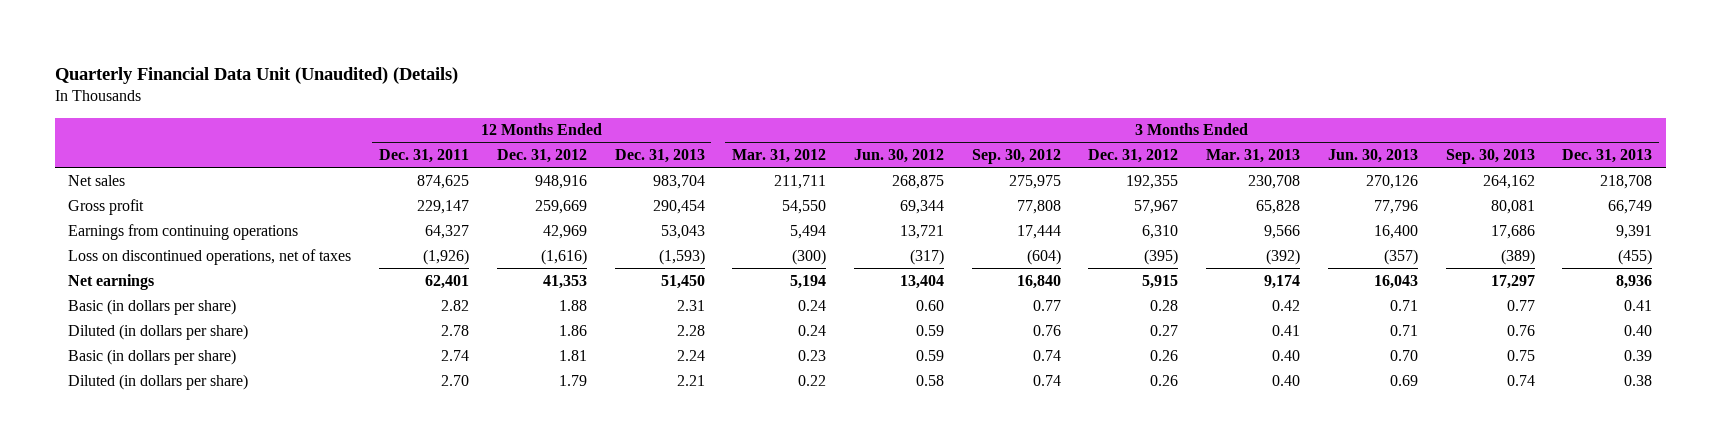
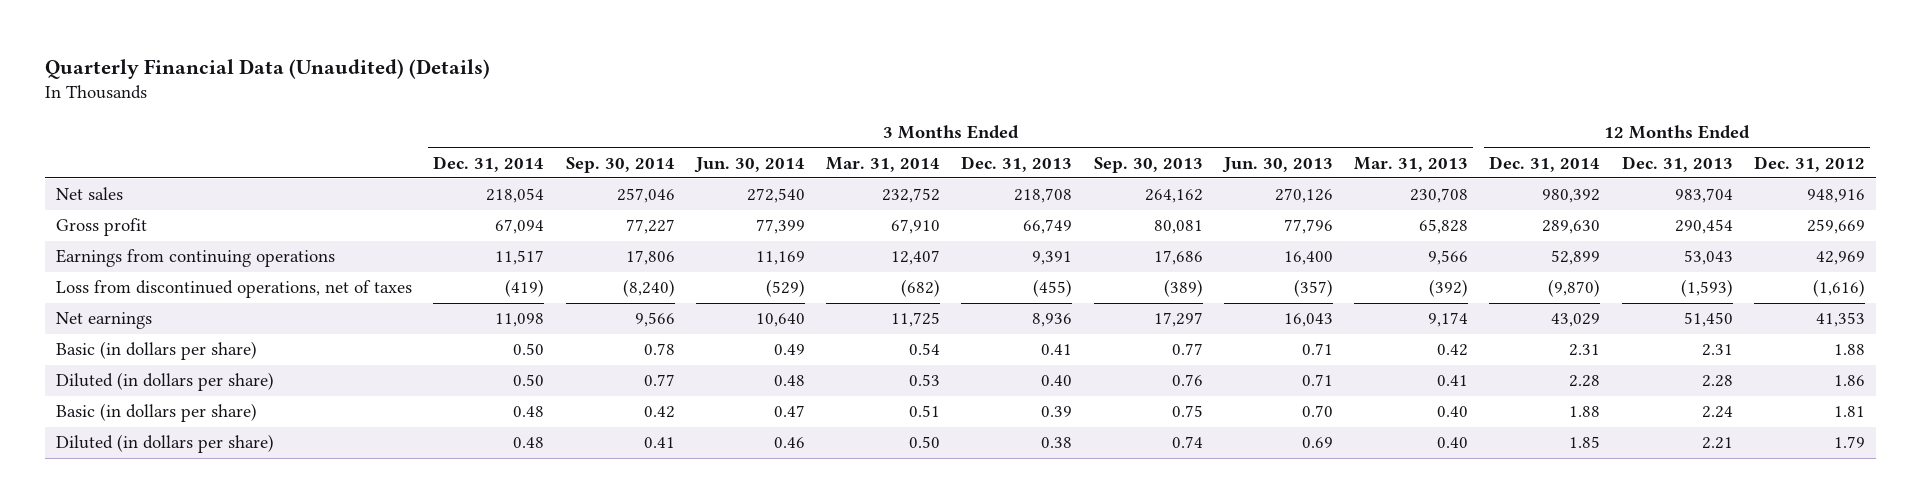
- Quarterly Financial Data Unit (Unaudited) (Details)
+ Quarterly Financial Data (Unaudited) (Details)
- | 12 Months Ended Dec. 31, 2011 | 12 Months Ended Dec. 31, 2012 | 12 Months Ended Dec. 31, 2013 | 3 Months Ended Mar. 31, 2012 | 3 Months Ended Jun. 30, 2012 | 3 Months Ended Sep. 30, 2012 | 3 Months Ended Dec. 31, 2012 | 3 Months Ended Mar. 31, 2013 | 3 Months Ended Jun. 30, 2013 | 3 Months Ended Sep. 30, 2013 | 3 Months Ended Dec. 31, 2013
+ | 3 Months Ended Dec. 31, 2014 | 3 Months Ended Sep. 30, 2014 | 3 Months Ended Jun. 30, 2014 | 3 Months Ended Mar. 31, 2014 | 3 Months Ended Dec. 31, 2013 | 3 Months Ended Sep. 30, 2013 | 3 Months Ended Jun. 30, 2013 | 3 Months Ended Mar. 31, 2013 | 12 Months Ended Dec. 31, 2014 | 12 Months Ended Dec. 31, 2013 | 12 Months Ended Dec. 31, 2012
- Loss on discontinued operations, net of taxes | (1,926) | (1,616) | (1,593) | (300) | (317) | (604) | (395) | (392) | (357) | (389) | (455)
+ Loss from discontinued operations, net of taxes | (419) | (8,240) | (529) | (682) | (455) | (389) | (357) | (392) | (9,870) | (1,593) | (1,616)

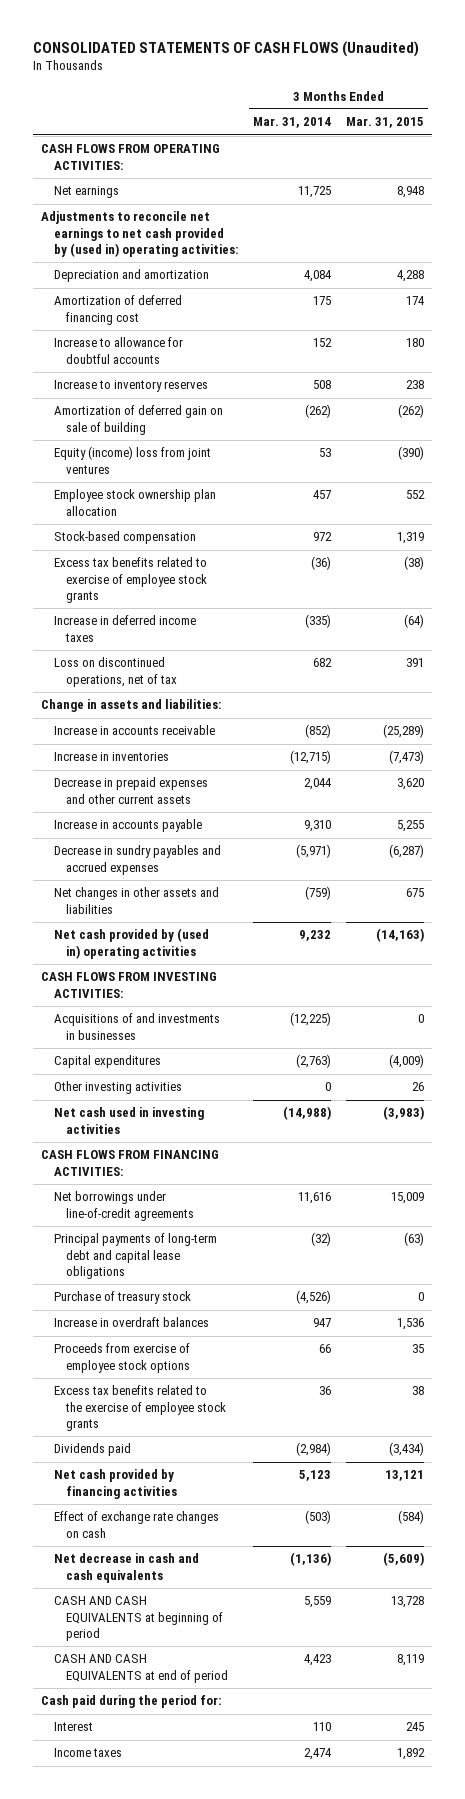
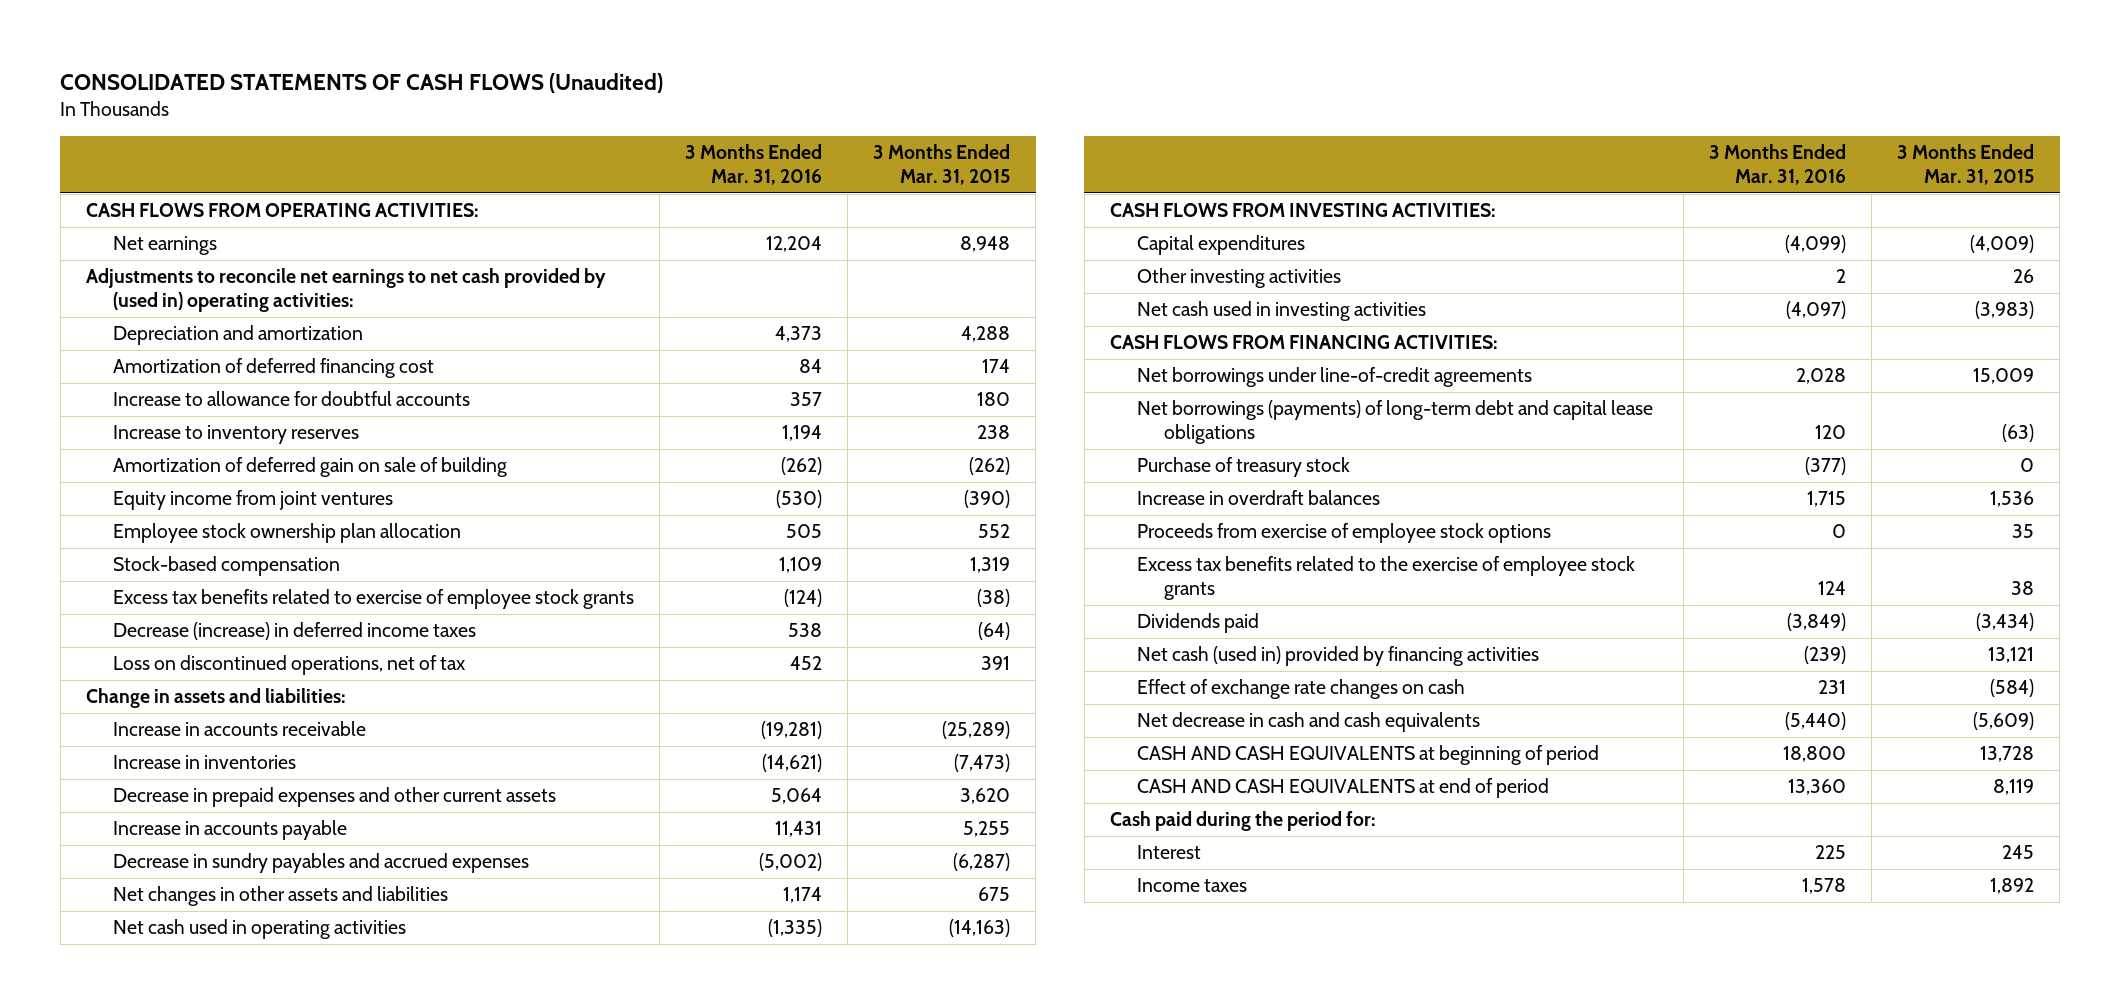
- | 3 Months Ended Mar. 31, 2014 | 3 Months Ended Mar. 31, 2015
+ | 3 Months Ended Mar. 31, 2016 | 3 Months Ended Mar. 31, 2015
- Equity (income) loss from joint ventures | 53 | (390)
+ Equity income from joint ventures | (530) | (390)
- Increase in deferred income taxes | (335) | (64)
+ Decrease (increase) in deferred income taxes | 538 | (64)
- Net cash provided by (used in) operating activities | 9,232 | (14,163)
+ Net cash used in operating activities | (1,335) | (14,163)
- Acquisitions of and investments in businesses | (12,225) | 0
- Principal payments of long-term debt and capital lease obligations | (32) | (63)
+ Net borrowings (payments) of long-term debt and capital lease obligations | 120 | (63)
- Net cash provided by financing activities | 5,123 | 13,121
+ Net cash (used in) provided by financing activities | (239) | 13,121

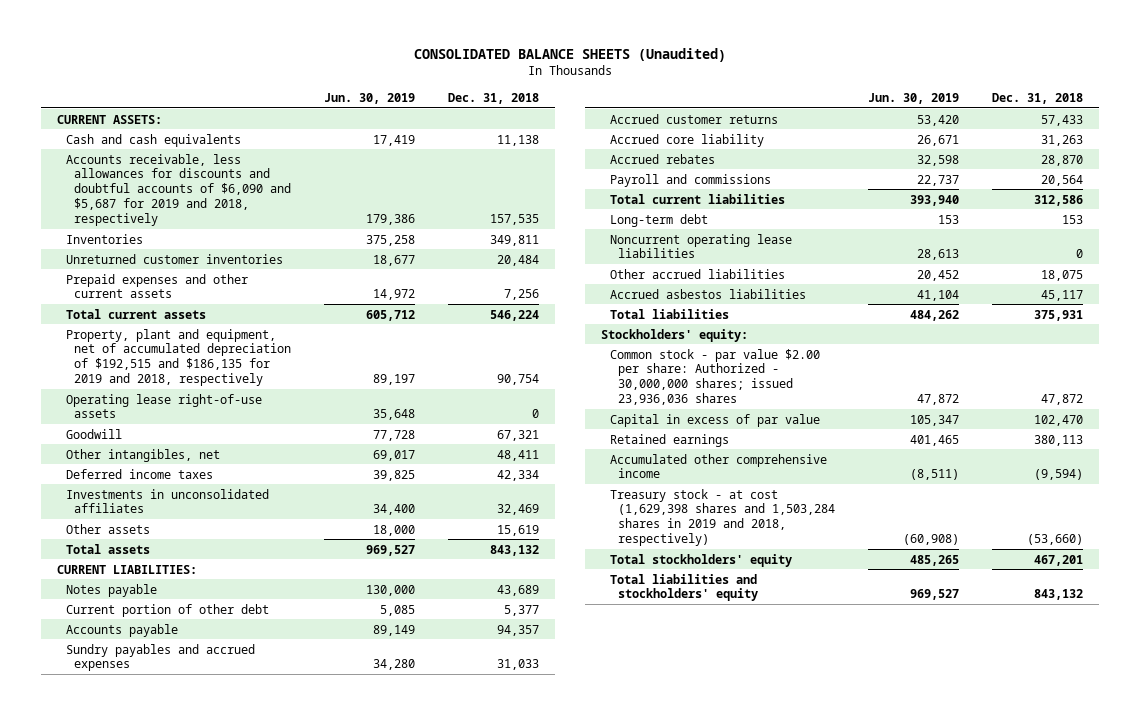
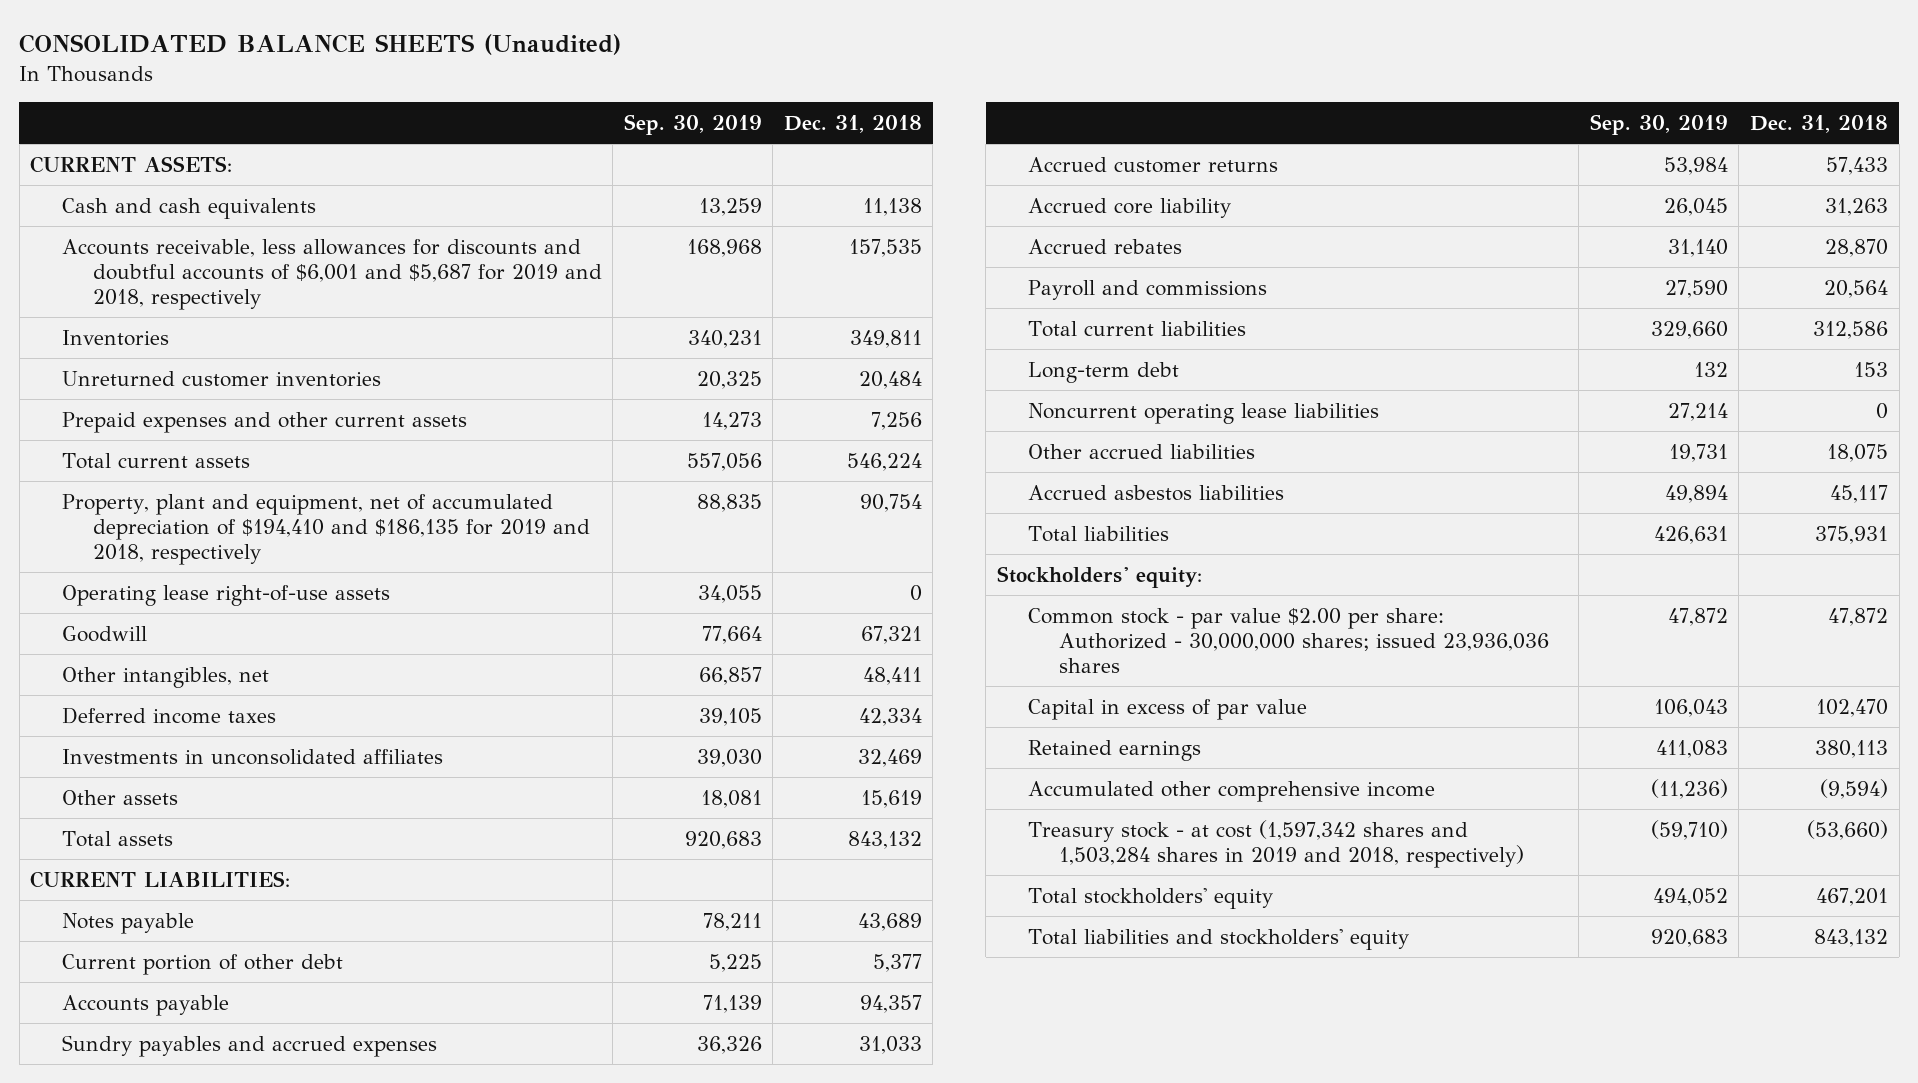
- | Jun. 30, 2019 | Dec. 31, 2018
+ | Sep. 30, 2019 | Dec. 31, 2018
- Accounts receivable, less allowances for discounts and doubtful accounts of $6,090 and $5,687 for 2019 and 2018, respectively | 179,386 | 157,535
+ Accounts receivable, less allowances for discounts and doubtful accounts of $6,001 and $5,687 for 2019 and 2018, respectively | 168,968 | 157,535
- Property, plant and equipment, net of accumulated depreciation of $192,515 and $186,135 for 2019 and 2018, respectively | 89,197 | 90,754
+ Property, plant and equipment, net of accumulated depreciation of $194,410 and $186,135 for 2019 and 2018, respectively | 88,835 | 90,754
- Treasury stock - at cost (1,629,398 shares and 1,503,284 shares in 2019 and 2018, respectively) | (60,908) | (53,660)
+ Treasury stock - at cost (1,597,342 shares and 1,503,284 shares in 2019 and 2018, respectively) | (59,710) | (53,660)

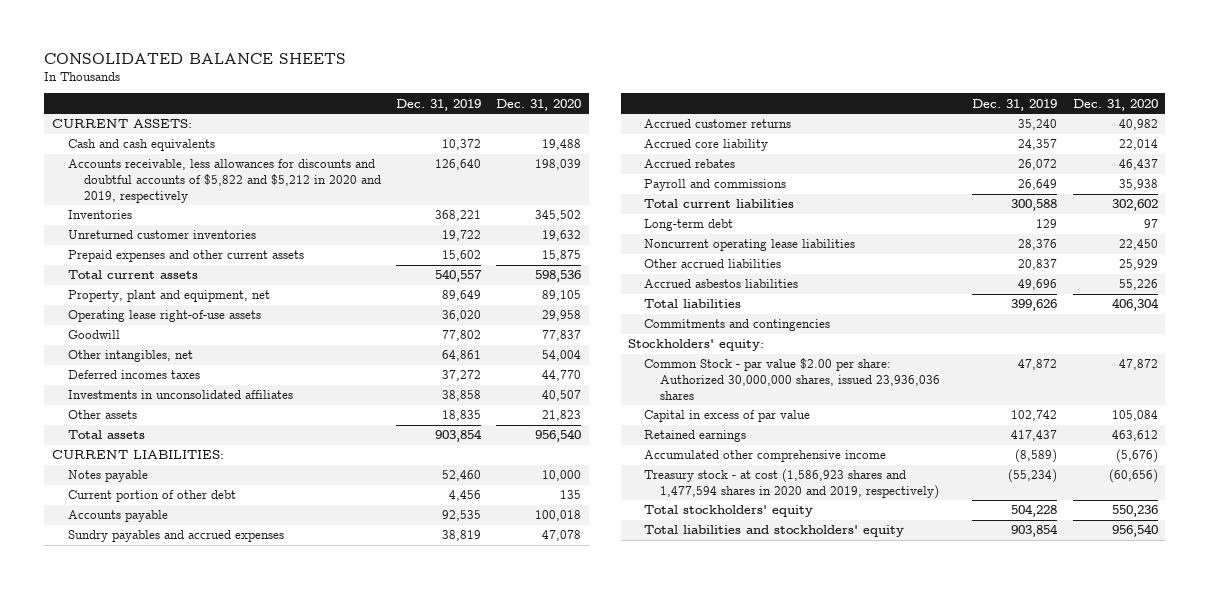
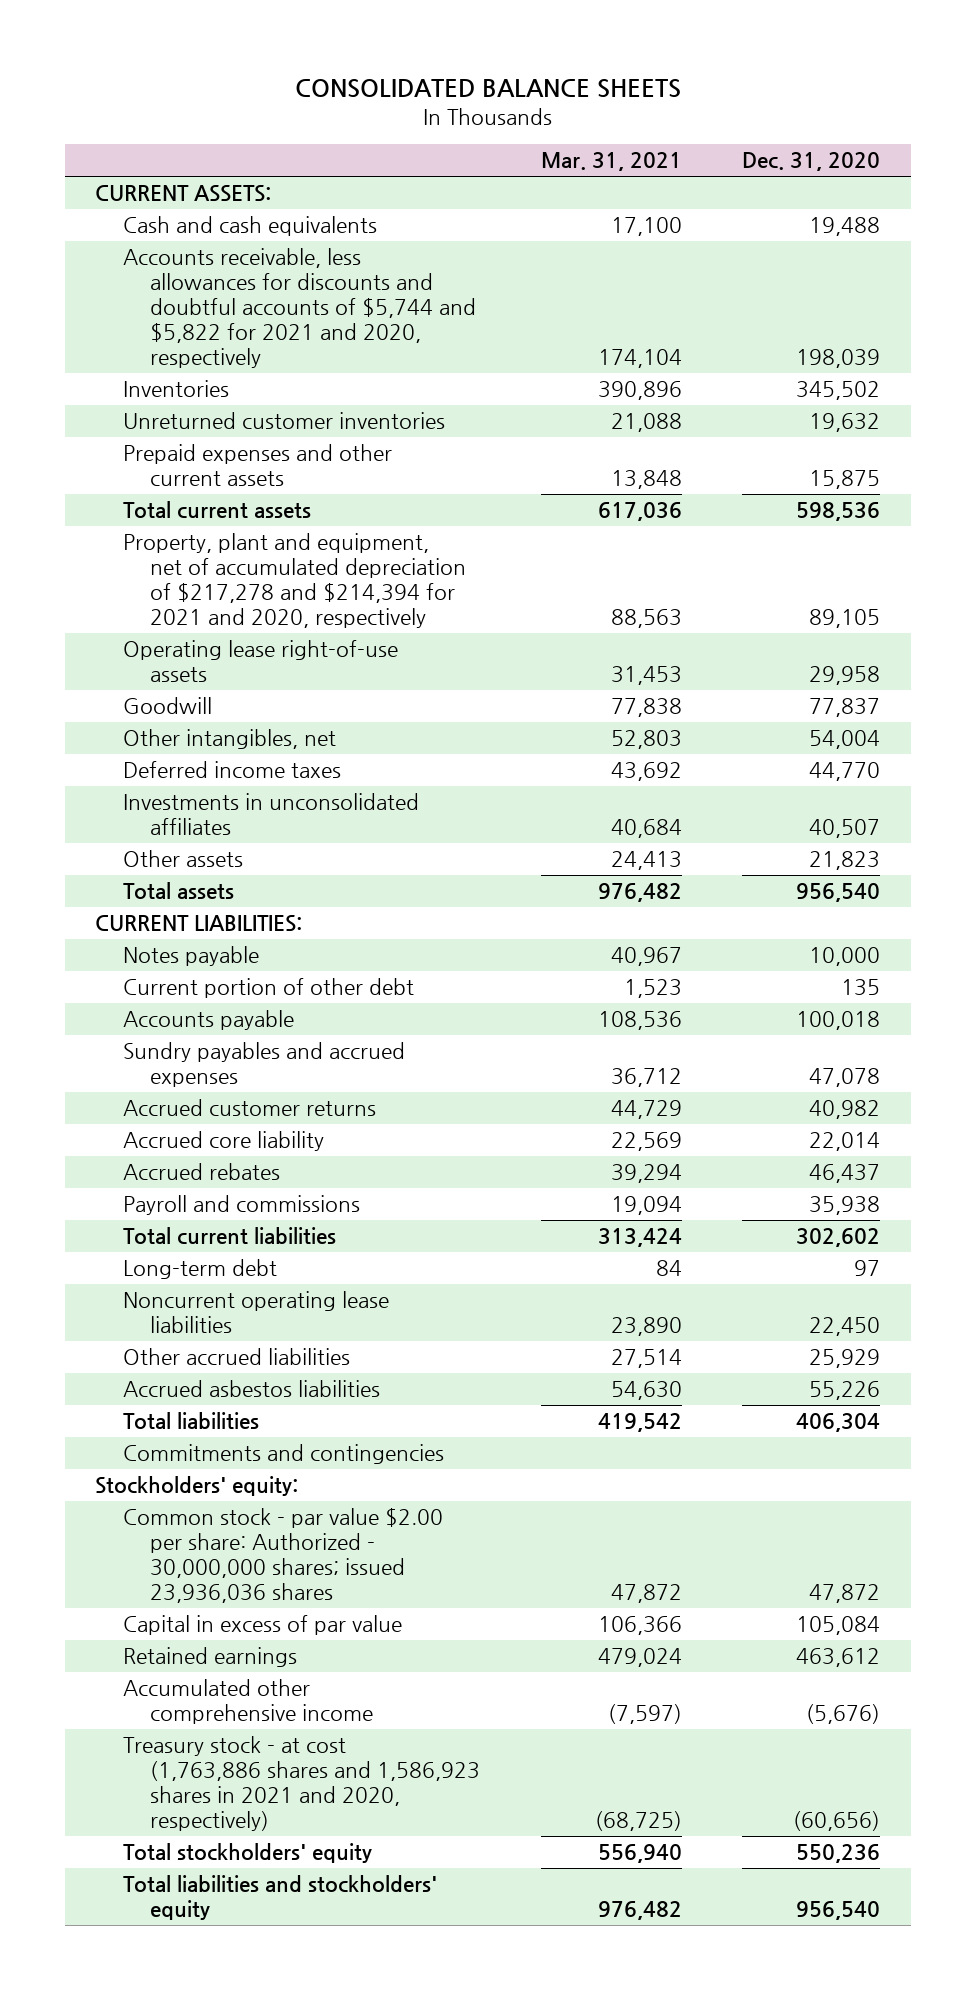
- | Dec. 31, 2019 | Dec. 31, 2020
+ | Mar. 31, 2021 | Dec. 31, 2020
- Accounts receivable, less allowances for discounts and doubtful accounts of $5,822 and $5,212 in 2020 and 2019, respectively | 126,640 | 198,039
+ Accounts receivable, less allowances for discounts and doubtful accounts of $5,744 and $5,822 for 2021 and 2020, respectively | 174,104 | 198,039
- Property, plant and equipment, net | 89,649 | 89,105
+ Property, plant and equipment, net of accumulated depreciation of $217,278 and $214,394 for 2021 and 2020, respectively | 88,563 | 89,105
- Deferred incomes taxes | 37,272 | 44,770
+ Deferred income taxes | 43,692 | 44,770
- Common Stock - par value $2.00 per share: Authorized 30,000,000 shares, issued 23,936,036 shares | 47,872 | 47,872
+ Common stock - par value $2.00 per share: Authorized - 30,000,000 shares; issued 23,936,036 shares | 47,872 | 47,872
- Treasury stock - at cost (1,586,923 shares and 1,477,594 shares in 2020 and 2019, respectively) | (55,234) | (60,656)
+ Treasury stock - at cost (1,763,886 shares and 1,586,923 shares in 2021 and 2020, respectively) | (68,725) | (60,656)

